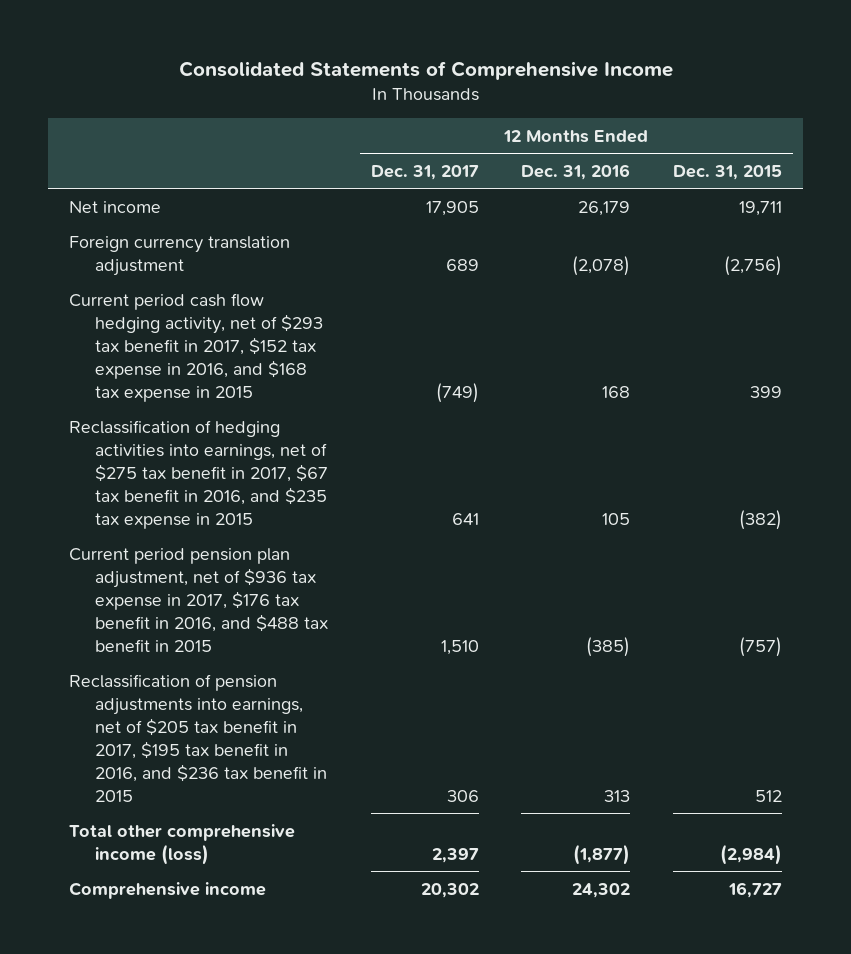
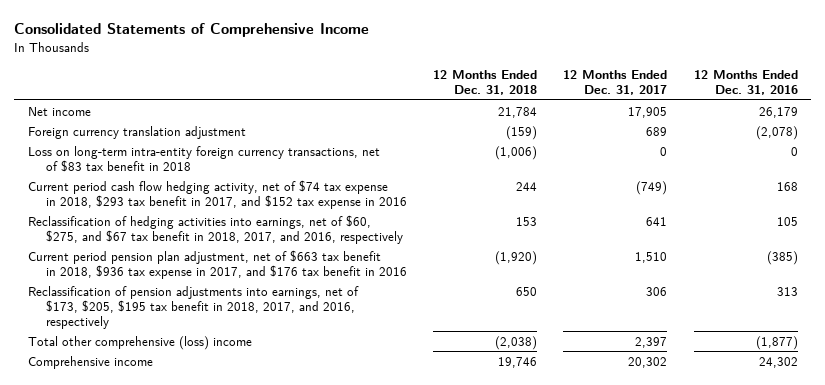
- | 12 Months Ended Dec. 31, 2017 | 12 Months Ended Dec. 31, 2016 | 12 Months Ended Dec. 31, 2015
+ | 12 Months Ended Dec. 31, 2018 | 12 Months Ended Dec. 31, 2017 | 12 Months Ended Dec. 31, 2016
- Current period cash flow hedging activity, net of $293 tax benefit in 2017, $152 tax expense in 2016, and $168 tax expense in 2015 | (749) | 168 | 399
- Reclassification of hedging activities into earnings, net of $275 tax benefit in 2017, $67 tax benefit in 2016, and $235 tax expense in 2015 | 641 | 105 | (382)
- Current period pension plan adjustment, net of $936 tax expense in 2017, $176 tax benefit in 2016, and $488 tax benefit in 2015 | 1,510 | (385) | (757)
- Reclassification of pension adjustments into earnings, net of $205 tax benefit in 2017, $195 tax benefit in 2016, and $236 tax benefit in 2015 | 306 | 313 | 512
- Total other comprehensive income (loss) | 2,397 | (1,877) | (2,984)
+ Loss on long-term intra-entity foreign currency transactions, net of $83 tax benefit in 2018 | (1,006) | 0 | 0
+ Current period cash flow hedging activity, net of $74 tax expense in 2018, $293 tax benefit in 2017, and $152 tax expense in 2016 | 244 | (749) | 168
+ Reclassification of hedging activities into earnings, net of $60, $275, and $67 tax benefit in 2018, 2017, and 2016, respectively | 153 | 641 | 105
+ Current period pension plan adjustment, net of $663 tax benefit in 2018, $936 tax expense in 2017, and $176 tax benefit in 2016 | (1,920) | 1,510 | (385)
+ Reclassification of pension adjustments into earnings, net of $173, $205, $195 tax benefit in 2018, 2017, and 2016, respectively | 650 | 306 | 313
+ Total other comprehensive (loss) income | (2,038) | 2,397 | (1,877)

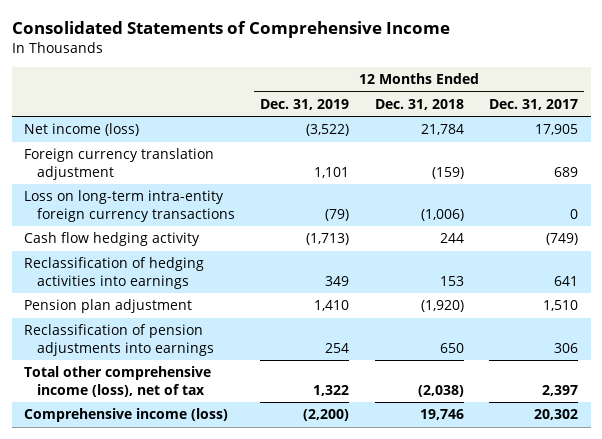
- | 12 Months Ended Dec. 31, 2018 | 12 Months Ended Dec. 31, 2017 | 12 Months Ended Dec. 31, 2016
+ | 12 Months Ended Dec. 31, 2019 | 12 Months Ended Dec. 31, 2018 | 12 Months Ended Dec. 31, 2017
- Net income | 21,784 | 17,905 | 26,179
+ Net income (loss) | (3,522) | 21,784 | 17,905
- Loss on long-term intra-entity foreign currency transactions, net of $83 tax benefit in 2018 | (1,006) | 0 | 0
- Current period cash flow hedging activity, net of $74 tax expense in 2018, $293 tax benefit in 2017, and $152 tax expense in 2016 | 244 | (749) | 168
- Reclassification of hedging activities into earnings, net of $60, $275, and $67 tax benefit in 2018, 2017, and 2016, respectively | 153 | 641 | 105
- Current period pension plan adjustment, net of $663 tax benefit in 2018, $936 tax expense in 2017, and $176 tax benefit in 2016 | (1,920) | 1,510 | (385)
- Reclassification of pension adjustments into earnings, net of $173, $205, $195 tax benefit in 2018, 2017, and 2016, respectively | 650 | 306 | 313
- Total other comprehensive (loss) income | (2,038) | 2,397 | (1,877)
- Comprehensive income | 19,746 | 20,302 | 24,302
+ Loss on long-term intra-entity foreign currency transactions | (79) | (1,006) | 0
+ Cash flow hedging activity | (1,713) | 244 | (749)
+ Reclassification of hedging activities into earnings | 349 | 153 | 641
+ Pension plan adjustment | 1,410 | (1,920) | 1,510
+ Reclassification of pension adjustments into earnings | 254 | 650 | 306
+ Total other comprehensive income (loss), net of tax | 1,322 | (2,038) | 2,397
+ Comprehensive income (loss) | (2,200) | 19,746 | 20,302

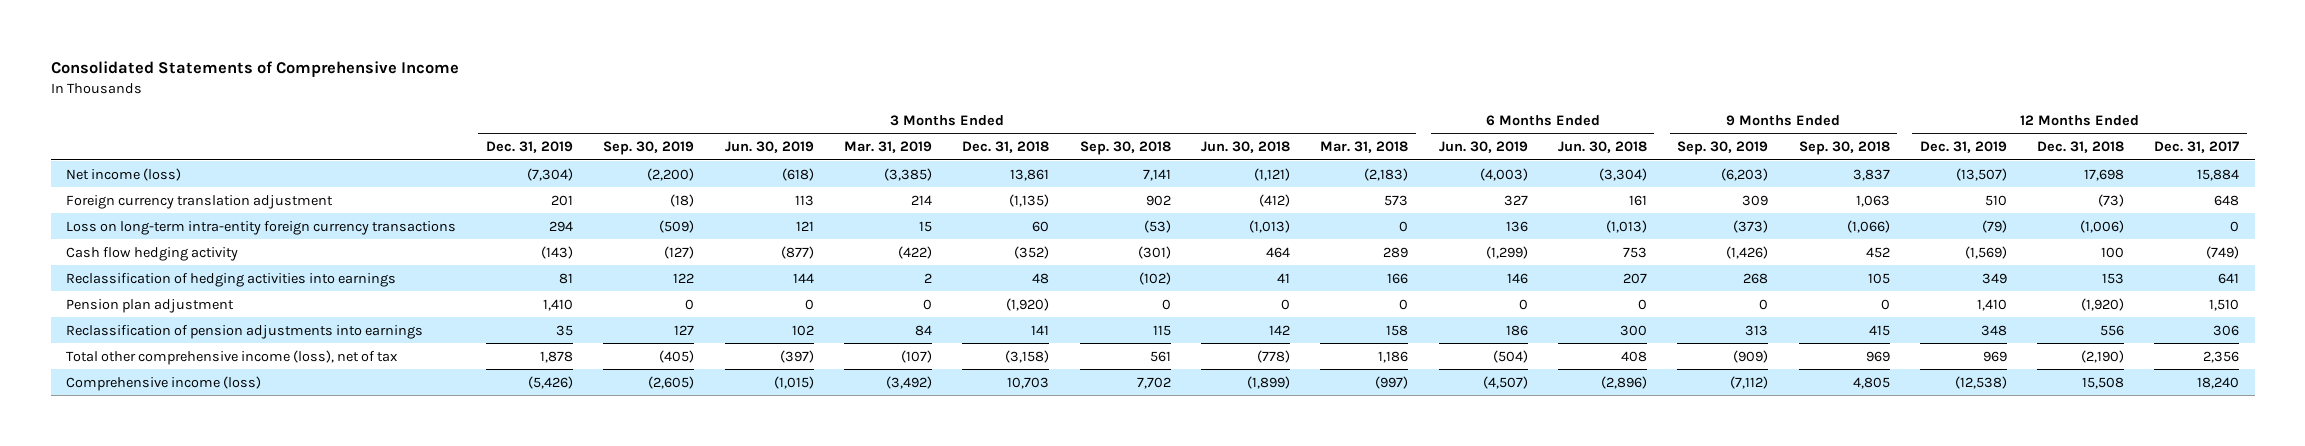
- | 12 Months Ended Dec. 31, 2019 | 12 Months Ended Dec. 31, 2018 | 12 Months Ended Dec. 31, 2017
+ | 3 Months Ended Dec. 31, 2019 | 3 Months Ended Sep. 30, 2019 | 3 Months Ended Jun. 30, 2019 | 3 Months Ended Mar. 31, 2019 | 3 Months Ended Dec. 31, 2018 | 3 Months Ended Sep. 30, 2018 | 3 Months Ended Jun. 30, 2018 | 3 Months Ended Mar. 31, 2018 | 6 Months Ended Jun. 30, 2019 | 6 Months Ended Jun. 30, 2018 | 9 Months Ended Sep. 30, 2019 | 9 Months Ended Sep. 30, 2018 | 12 Months Ended Dec. 31, 2019 | 12 Months Ended Dec. 31, 2018 | 12 Months Ended Dec. 31, 2017
- Net income (loss) | (3,522) | 21,784 | 17,905
- Foreign currency translation adjustment | 1,101 | (159) | 689
+ Net income (loss) | (7,304) | (2,200) | (618) | (3,385) | 13,861 | 7,141 | (1,121) | (2,183) | (4,003) | (3,304) | (6,203) | 3,837 | (13,507) | 17,698 | 15,884
+ Foreign currency translation adjustment | 201 | (18) | 113 | 214 | (1,135) | 902 | (412) | 573 | 327 | 161 | 309 | 1,063 | 510 | (73) | 648
- Cash flow hedging activity | (1,713) | 244 | (749)
+ Cash flow hedging activity | (143) | (127) | (877) | (422) | (352) | (301) | 464 | 289 | (1,299) | 753 | (1,426) | 452 | (1,569) | 100 | (749)
- Reclassification of pension adjustments into earnings | 254 | 650 | 306
- Total other comprehensive income (loss), net of tax | 1,322 | (2,038) | 2,397
- Comprehensive income (loss) | (2,200) | 19,746 | 20,302
+ Reclassification of pension adjustments into earnings | 35 | 127 | 102 | 84 | 141 | 115 | 142 | 158 | 186 | 300 | 313 | 415 | 348 | 556 | 306
+ Total other comprehensive income (loss), net of tax | 1,878 | (405) | (397) | (107) | (3,158) | 561 | (778) | 1,186 | (504) | 408 | (909) | 969 | 969 | (2,190) | 2,356
+ Comprehensive income (loss) | (5,426) | (2,605) | (1,015) | (3,492) | 10,703 | 7,702 | (1,899) | (997) | (4,507) | (2,896) | (7,112) | 4,805 | (12,538) | 15,508 | 18,240

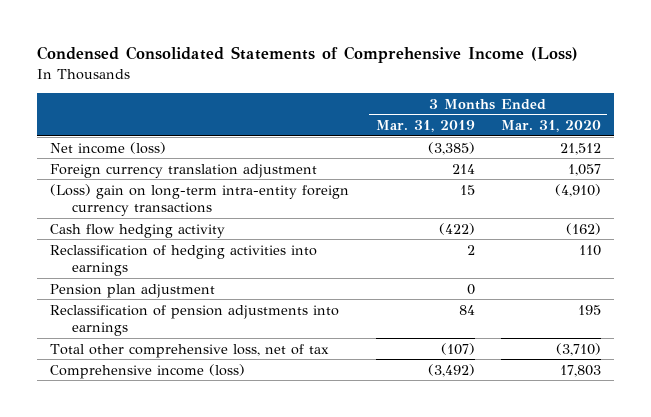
- Consolidated Statements of Comprehensive Income
+ Condensed Consolidated Statements of Comprehensive Income (Loss)
- | 3 Months Ended Dec. 31, 2019 | 3 Months Ended Sep. 30, 2019 | 3 Months Ended Jun. 30, 2019 | 3 Months Ended Mar. 31, 2019 | 3 Months Ended Dec. 31, 2018 | 3 Months Ended Sep. 30, 2018 | 3 Months Ended Jun. 30, 2018 | 3 Months Ended Mar. 31, 2018 | 6 Months Ended Jun. 30, 2019 | 6 Months Ended Jun. 30, 2018 | 9 Months Ended Sep. 30, 2019 | 9 Months Ended Sep. 30, 2018 | 12 Months Ended Dec. 31, 2019 | 12 Months Ended Dec. 31, 2018 | 12 Months Ended Dec. 31, 2017
+ | 3 Months Ended Mar. 31, 2019 | 3 Months Ended Mar. 31, 2020
- Loss on long-term intra-entity foreign currency transactions | 294 | (509) | 121 | 15 | 60 | (53) | (1,013) | 0 | 136 | (1,013) | (373) | (1,066) | (79) | (1,006) | 0
+ (Loss) gain on long-term intra-entity foreign currency transactions | 15 | (4,910)
- Total other comprehensive income (loss), net of tax | 1,878 | (405) | (397) | (107) | (3,158) | 561 | (778) | 1,186 | (504) | 408 | (909) | 969 | 969 | (2,190) | 2,356
+ Total other comprehensive loss, net of tax | (107) | (3,710)

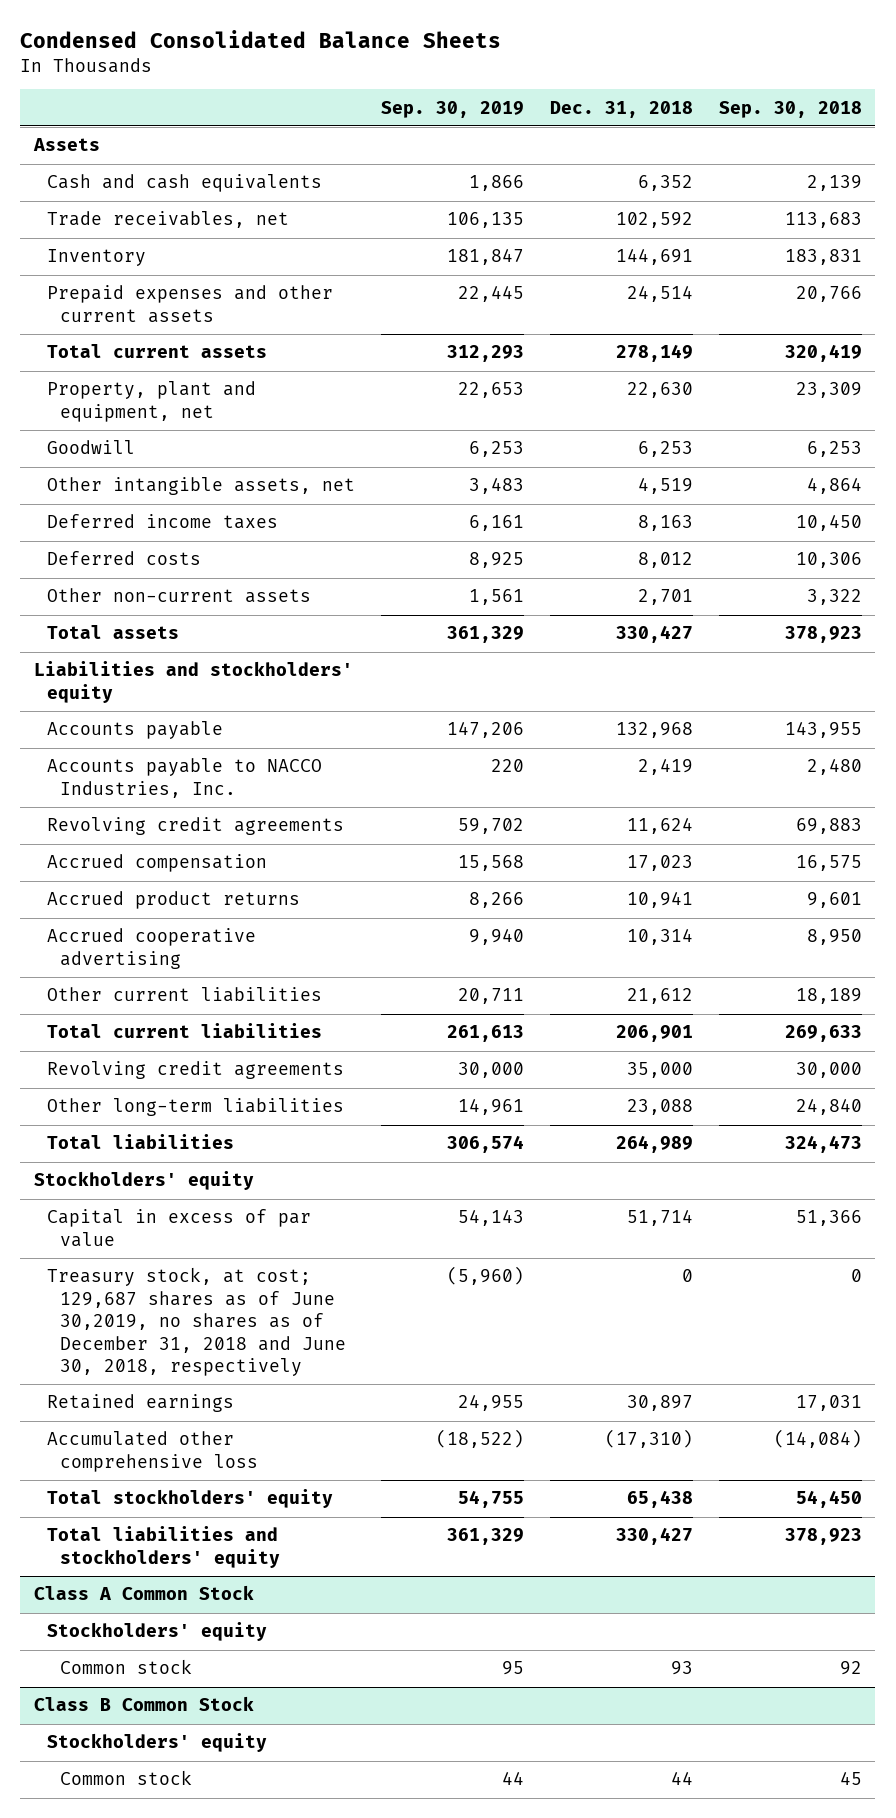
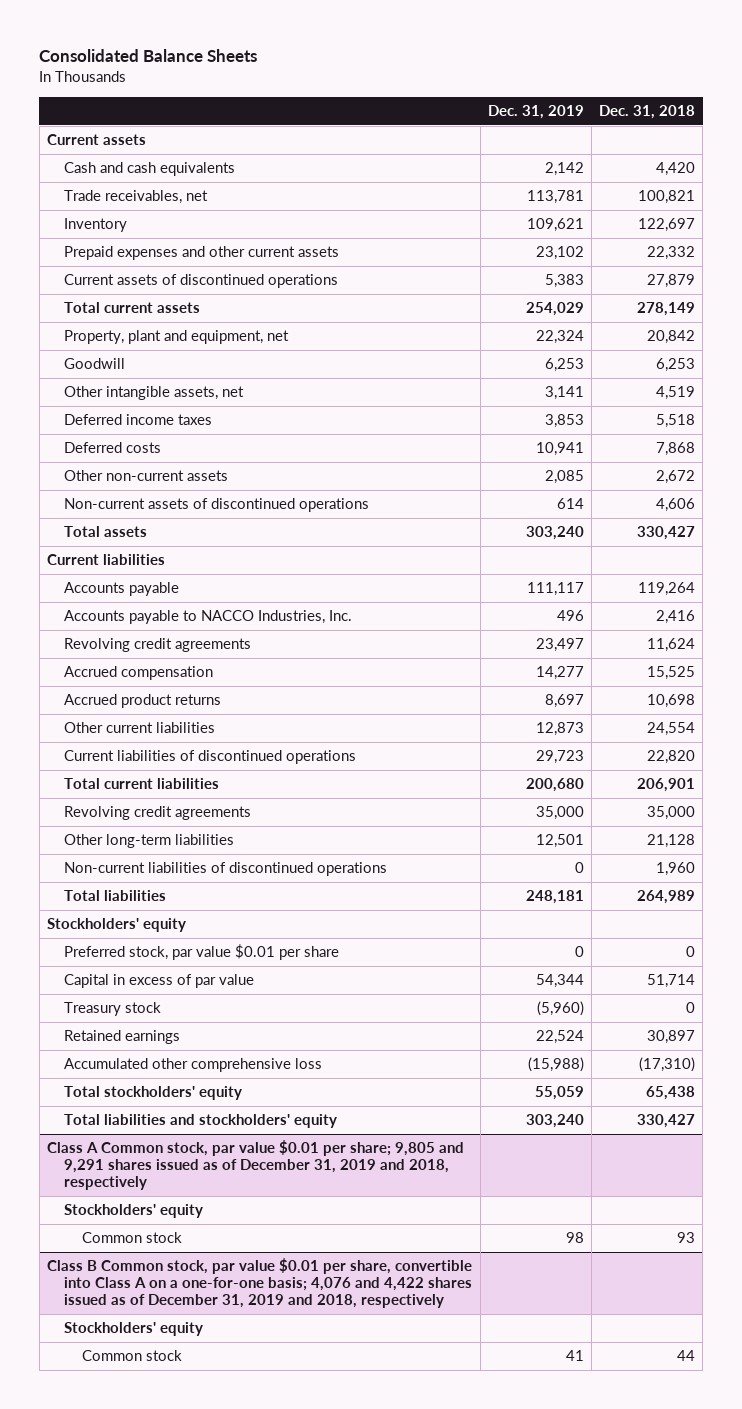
- Condensed Consolidated Balance Sheets
+ Consolidated Balance Sheets
- | Sep. 30, 2019 | Dec. 31, 2018 | Sep. 30, 2018
+ | Dec. 31, 2019 | Dec. 31, 2018
- Assets
- Cash and cash equivalents | 1,866 | 6,352 | 2,139
- Trade receivables, net | 106,135 | 102,592 | 113,683
- Inventory | 181,847 | 144,691 | 183,831
- Prepaid expenses and other current assets | 22,445 | 24,514 | 20,766
+ Current assets
+ Cash and cash equivalents | 2,142 | 4,420
+ Trade receivables, net | 113,781 | 100,821
+ Inventory | 109,621 | 122,697
+ Prepaid expenses and other current assets | 23,102 | 22,332
+ Current assets of discontinued operations | 5,383 | 27,879
- Property, plant and equipment, net | 22,653 | 22,630 | 23,309
+ Property, plant and equipment, net | 22,324 | 20,842
- Deferred income taxes | 6,161 | 8,163 | 10,450
- Deferred costs | 8,925 | 8,012 | 10,306
- Other non-current assets | 1,561 | 2,701 | 3,322
+ Deferred income taxes | 3,853 | 5,518
+ Deferred costs | 10,941 | 7,868
+ Other non-current assets | 2,085 | 2,672
+ Non-current assets of discontinued operations | 614 | 4,606
- Liabilities and stockholders' equity
- Accounts payable | 147,206 | 132,968 | 143,955
- Accounts payable to NACCO Industries, Inc. | 220 | 2,419 | 2,480
+ Current liabilities
+ Accounts payable | 111,117 | 119,264
+ Accounts payable to NACCO Industries, Inc. | 496 | 2,416
- Accrued compensation | 15,568 | 17,023 | 16,575
- Accrued product returns | 8,266 | 10,941 | 9,601
- Accrued cooperative advertising | 9,940 | 10,314 | 8,950
- Other current liabilities | 20,711 | 21,612 | 18,189
+ Accrued compensation | 14,277 | 15,525
+ Accrued product returns | 8,697 | 10,698
+ Other current liabilities | 12,873 | 24,554
+ Current liabilities of discontinued operations | 29,723 | 22,820
- Other long-term liabilities | 14,961 | 23,088 | 24,840
+ Other long-term liabilities | 12,501 | 21,128
+ Non-current liabilities of discontinued operations | 0 | 1,960
+ Preferred stock, par value $0.01 per share | 0 | 0
- Treasury stock, at cost; 129,687 shares as of June 30,2019, no shares as of December 31, 2018 and June 30, 2018, respectively | (5,960) | 0 | 0
+ Treasury stock | (5,960) | 0
- Class A Common Stock
+ Class A Common stock, par value $0.01 per share; 9,805 and 9,291 shares issued as of December 31, 2019 and 2018, respectively
- Class B Common Stock
+ Class B Common stock, par value $0.01 per share, convertible into Class A on a one-for-one basis; 4,076 and 4,422 shares issued as of December 31, 2019 and 2018, respectively

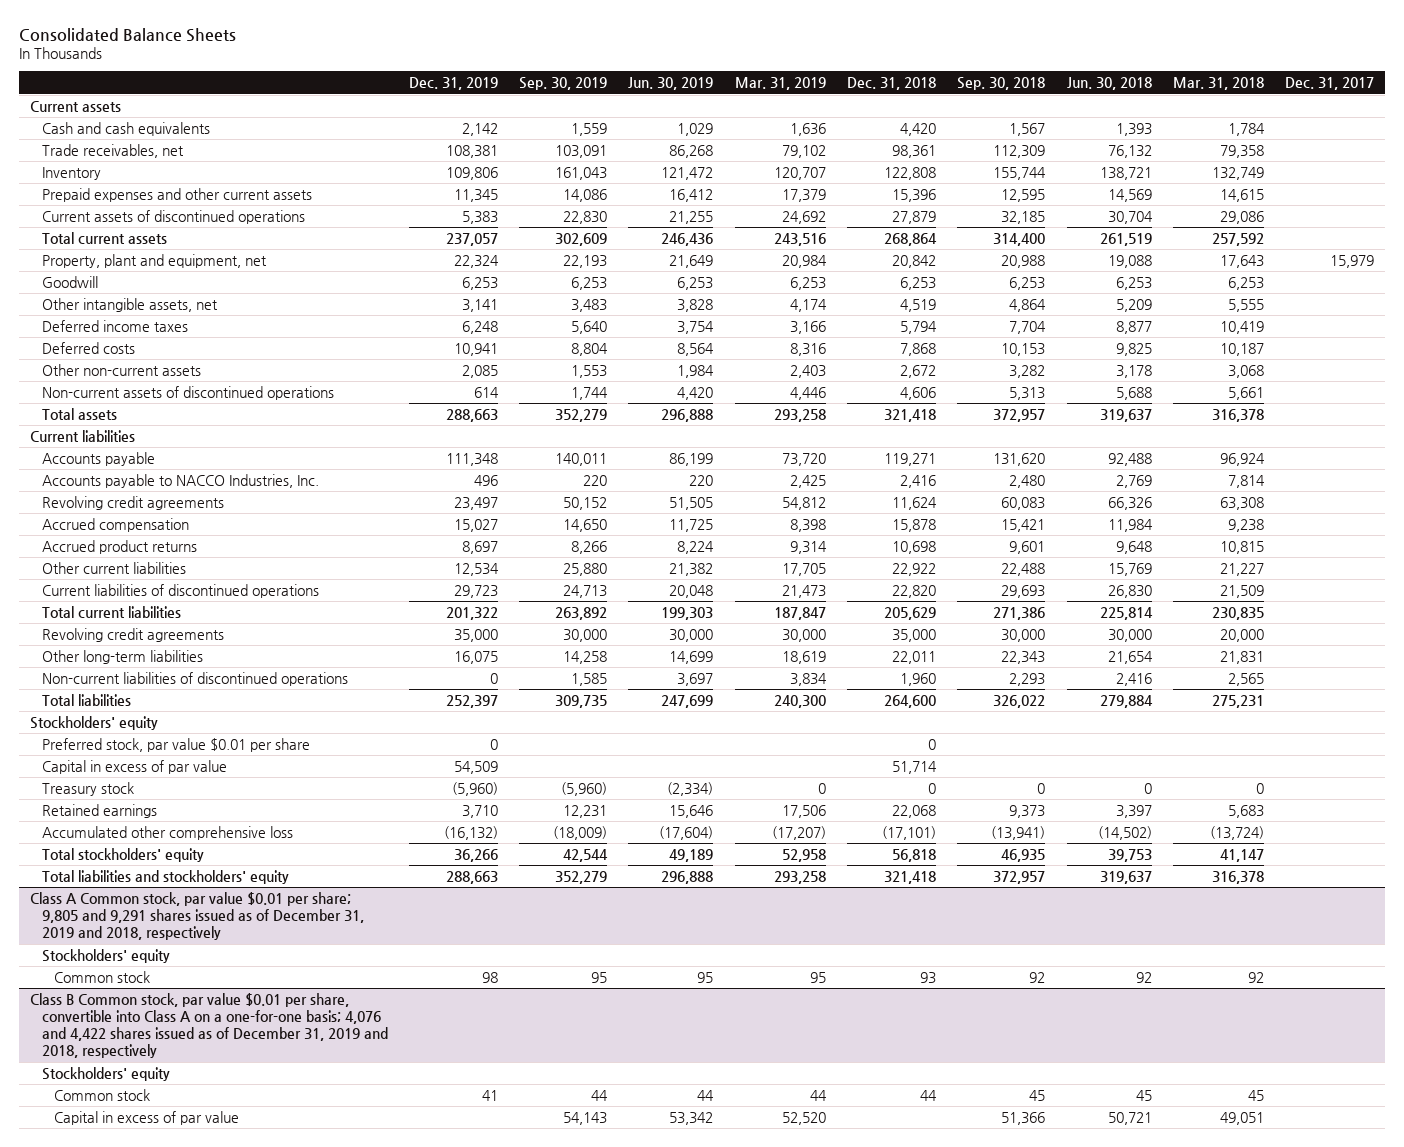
- | Dec. 31, 2019 | Dec. 31, 2018
+ | Dec. 31, 2019 | Sep. 30, 2019 | Jun. 30, 2019 | Mar. 31, 2019 | Dec. 31, 2018 | Sep. 30, 2018 | Jun. 30, 2018 | Mar. 31, 2018 | Dec. 31, 2017
- Trade receivables, net | 113,781 | 100,821
- Inventory | 109,621 | 122,697
- Prepaid expenses and other current assets | 23,102 | 22,332
+ Trade receivables, net | 108,381 | 103,091 | 86,268 | 79,102 | 98,361 | 112,309 | 76,132 | 79,358 |
+ Inventory | 109,806 | 161,043 | 121,472 | 120,707 | 122,808 | 155,744 | 138,721 | 132,749 |
+ Prepaid expenses and other current assets | 11,345 | 14,086 | 16,412 | 17,379 | 15,396 | 12,595 | 14,569 | 14,615 |
- Total current assets | 254,029 | 278,149
+ Total current assets | 237,057 | 302,609 | 246,436 | 243,516 | 268,864 | 314,400 | 261,519 | 257,592 |
- Deferred income taxes | 3,853 | 5,518
+ Deferred income taxes | 6,248 | 5,640 | 3,754 | 3,166 | 5,794 | 7,704 | 8,877 | 10,419 |
- Total assets | 303,240 | 330,427
+ Total assets | 288,663 | 352,279 | 296,888 | 293,258 | 321,418 | 372,957 | 319,637 | 316,378 |
- Accounts payable | 111,117 | 119,264
+ Accounts payable | 111,348 | 140,011 | 86,199 | 73,720 | 119,271 | 131,620 | 92,488 | 96,924 |
- Accrued compensation | 14,277 | 15,525
+ Accrued compensation | 15,027 | 14,650 | 11,725 | 8,398 | 15,878 | 15,421 | 11,984 | 9,238 |
- Other current liabilities | 12,873 | 24,554
+ Other current liabilities | 12,534 | 25,880 | 21,382 | 17,705 | 22,922 | 22,488 | 15,769 | 21,227 |
- Total current liabilities | 200,680 | 206,901
+ Total current liabilities | 201,322 | 263,892 | 199,303 | 187,847 | 205,629 | 271,386 | 225,814 | 230,835 |
- Other long-term liabilities | 12,501 | 21,128
+ Other long-term liabilities | 16,075 | 14,258 | 14,699 | 18,619 | 22,011 | 22,343 | 21,654 | 21,831 |
- Total liabilities | 248,181 | 264,989
+ Total liabilities | 252,397 | 309,735 | 247,699 | 240,300 | 264,600 | 326,022 | 279,884 | 275,231 |
- Capital in excess of par value | 54,344 | 51,714
+ Capital in excess of par value | 54,509 | | | | 51,714 | | | |
- Retained earnings | 22,524 | 30,897
- Accumulated other comprehensive loss | (15,988) | (17,310)
- Total stockholders' equity | 55,059 | 65,438
- Total liabilities and stockholders' equity | 303,240 | 330,427
+ Retained earnings | 3,710 | 12,231 | 15,646 | 17,506 | 22,068 | 9,373 | 3,397 | 5,683 |
+ Accumulated other comprehensive loss | (16,132) | (18,009) | (17,604) | (17,207) | (17,101) | (13,941) | (14,502) | (13,724) |
+ Total stockholders' equity | 36,266 | 42,544 | 49,189 | 52,958 | 56,818 | 46,935 | 39,753 | 41,147 |
+ Total liabilities and stockholders' equity | 288,663 | 352,279 | 296,888 | 293,258 | 321,418 | 372,957 | 319,637 | 316,378 |
@ Class B Common stock, par value $0.01 per share, convertible into Class A on a one-for-one basis; 4,076 and 4,422 shares issued as of December 31, 2019 and 2018, respectively
+ Capital in excess of par value | | 54,143 | 53,342 | 52,520 | | 51,366 | 50,721 | 49,051 |

